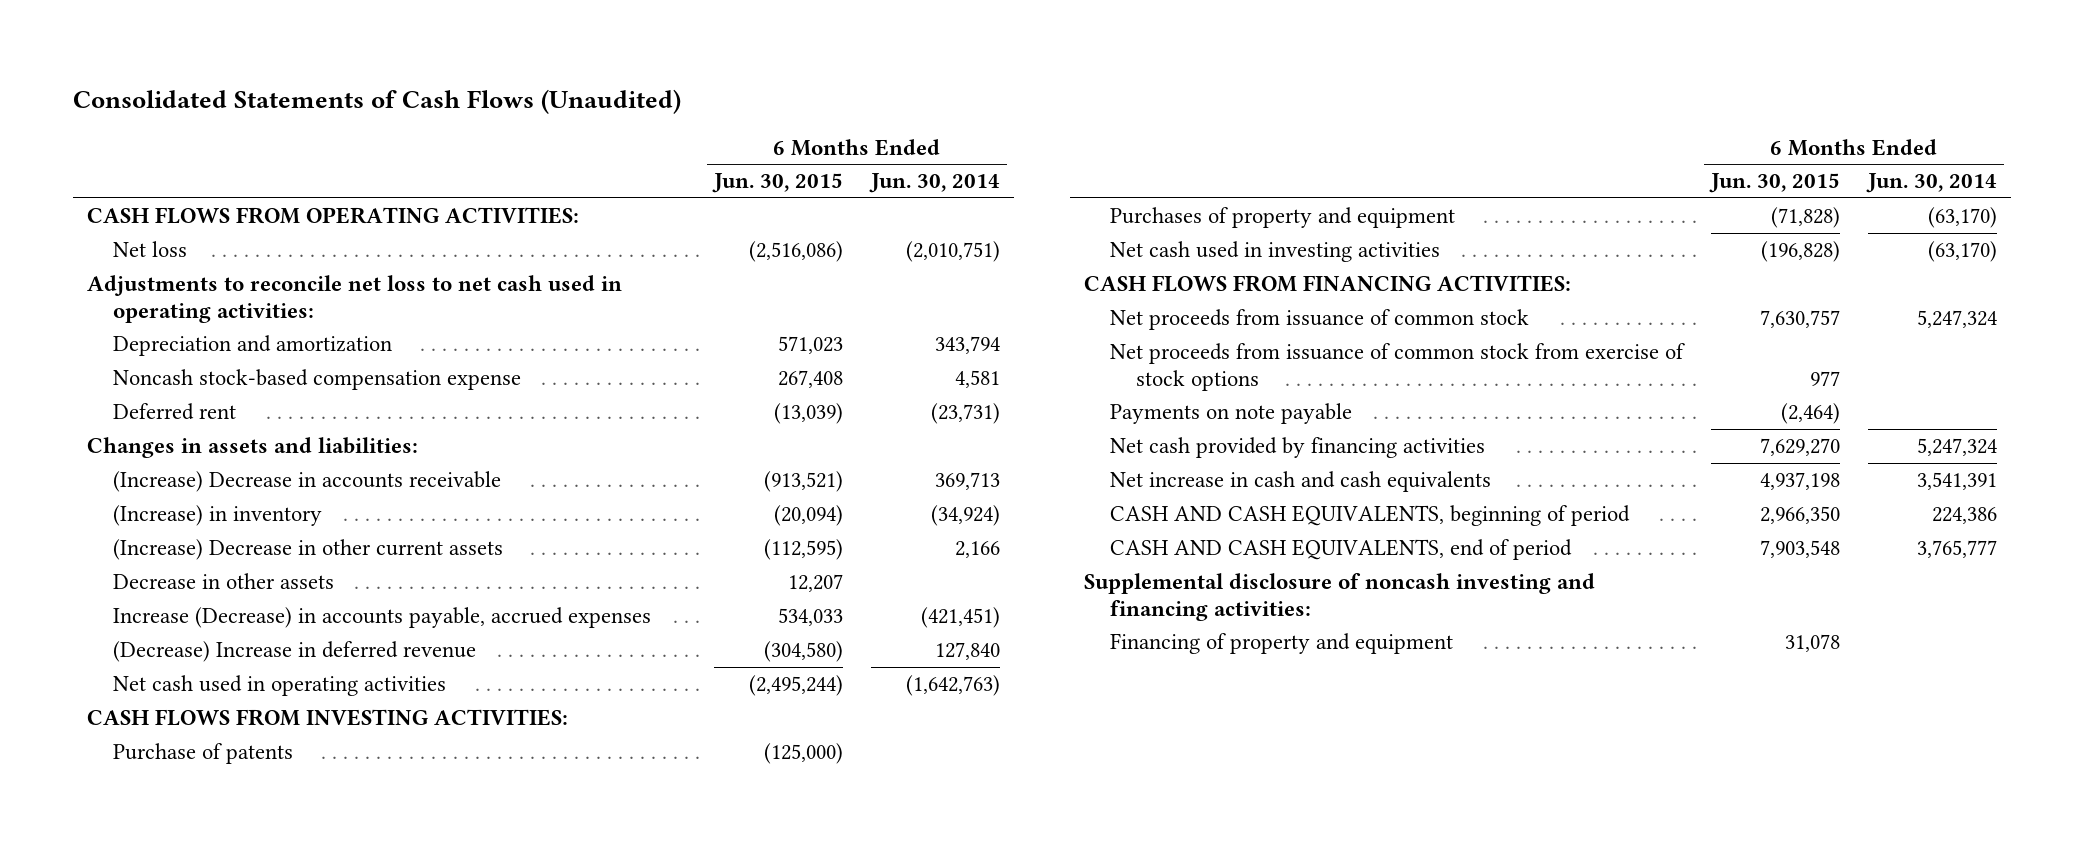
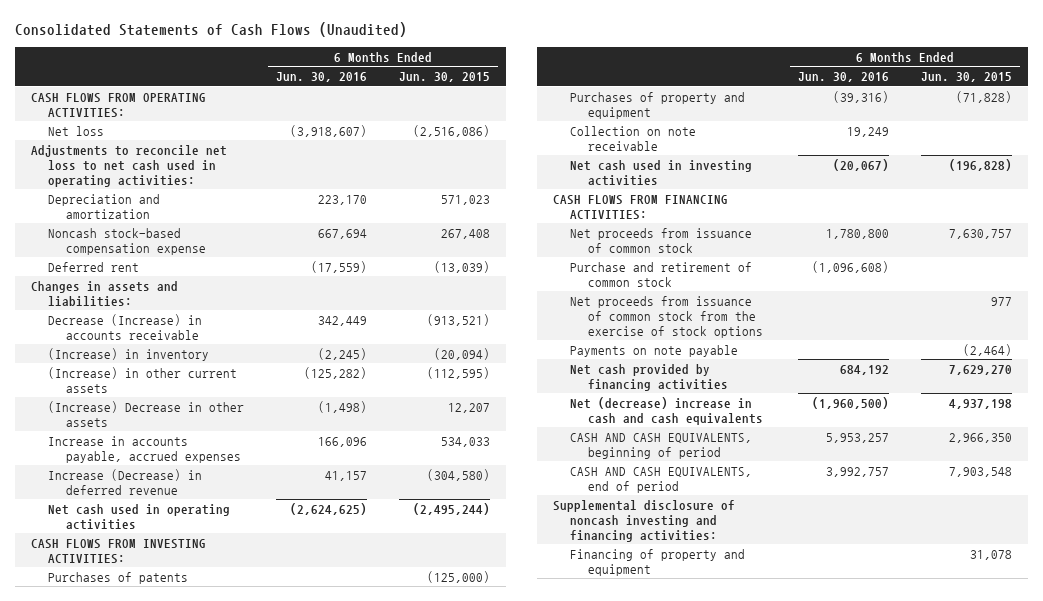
- | 6 Months Ended Jun. 30, 2015 | 6 Months Ended Jun. 30, 2014
+ | 6 Months Ended Jun. 30, 2016 | 6 Months Ended Jun. 30, 2015
- (Increase) Decrease in accounts receivable | (913,521) | 369,713
+ Decrease (Increase) in accounts receivable | 342,449 | (913,521)
- (Increase) Decrease in other current assets | (112,595) | 2,166
- Decrease in other assets | 12,207 |
- Increase (Decrease) in accounts payable, accrued expenses | 534,033 | (421,451)
- (Decrease) Increase in deferred revenue | (304,580) | 127,840
+ (Increase) in other current assets | (125,282) | (112,595)
+ (Increase) Decrease in other assets | (1,498) | 12,207
+ Increase in accounts payable, accrued expenses | 166,096 | 534,033
+ Increase (Decrease) in deferred revenue | 41,157 | (304,580)
- Purchase of patents | (125,000) |
+ Purchases of patents | | (125,000)
+ Collection on note receivable | 19,249 |
- Net proceeds from issuance of common stock from exercise of stock options | 977 |
+ Purchase and retirement of common stock | (1,096,608) |
+ Net proceeds from issuance of common stock from the exercise of stock options | | 977
- Net increase in cash and cash equivalents | 4,937,198 | 3,541,391
+ Net (decrease) increase in cash and cash equivalents | (1,960,500) | 4,937,198

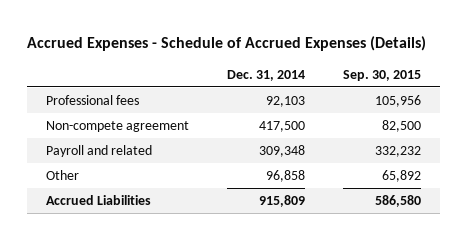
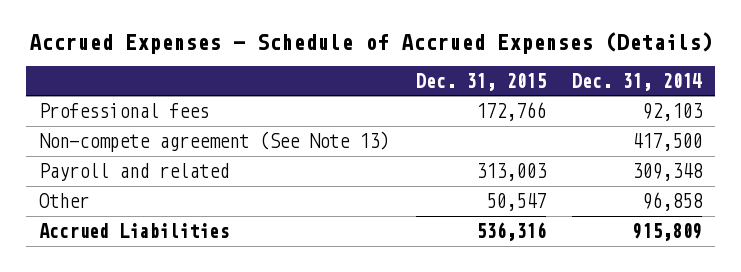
- | Dec. 31, 2014 | Sep. 30, 2015
+ | Dec. 31, 2015 | Dec. 31, 2014
- Non-compete agreement | 417,500 | 82,500
+ Non-compete agreement (See Note 13) | | 417,500

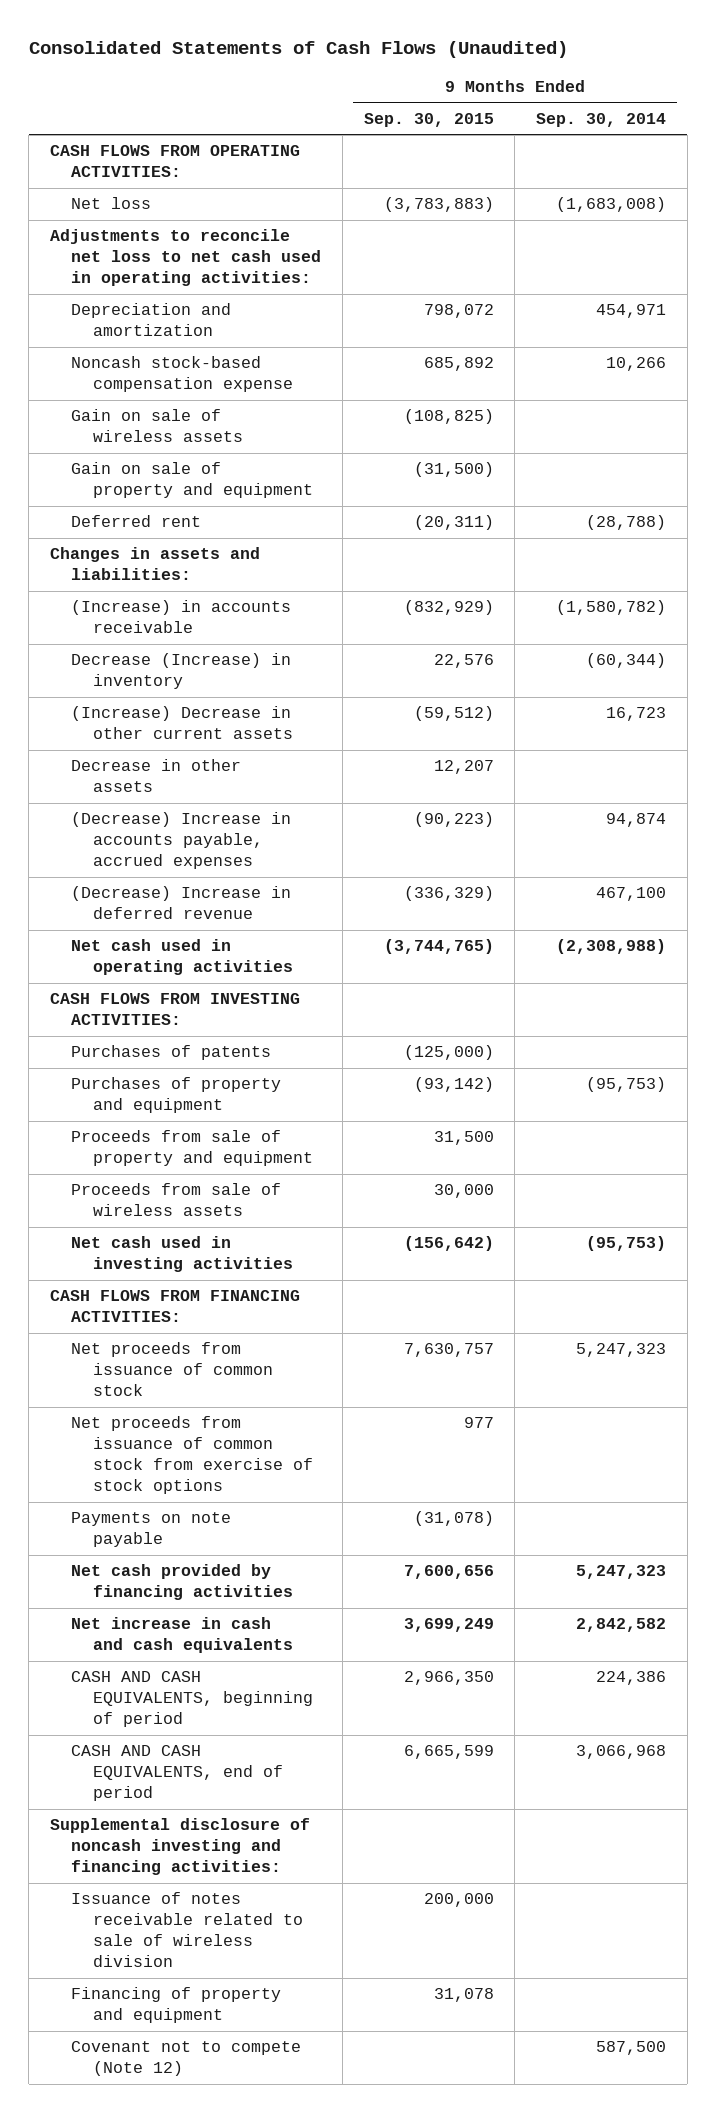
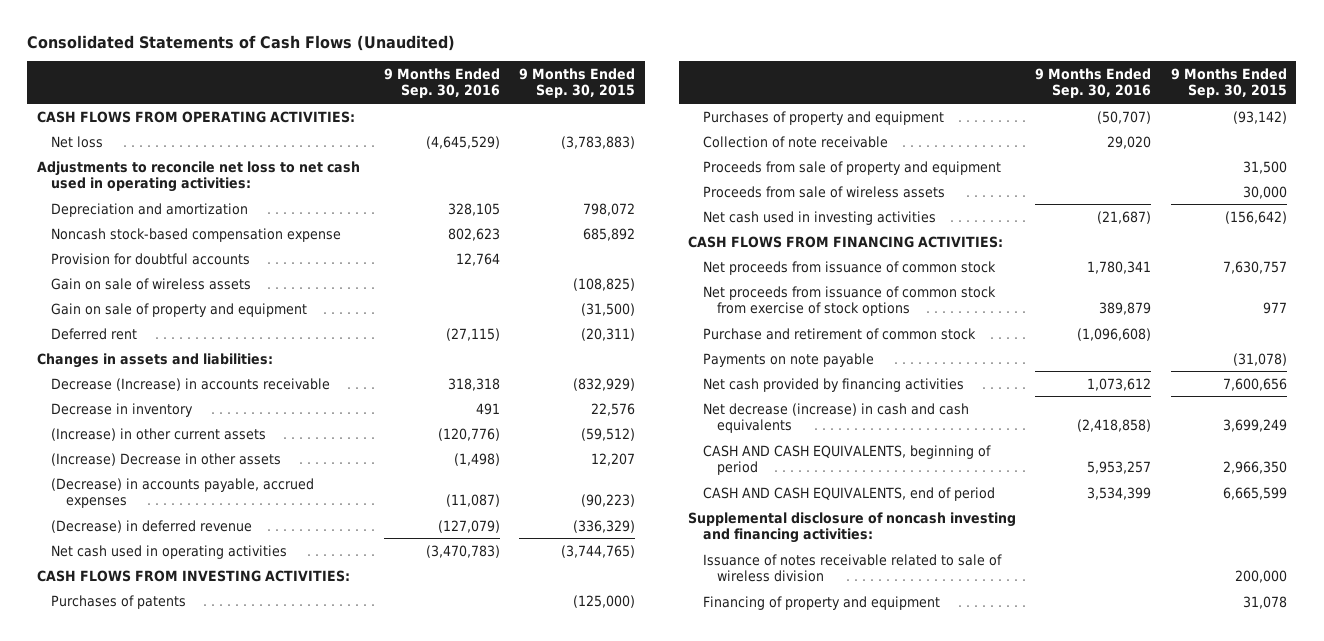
- | 9 Months Ended Sep. 30, 2015 | 9 Months Ended Sep. 30, 2014
+ | 9 Months Ended Sep. 30, 2016 | 9 Months Ended Sep. 30, 2015
+ Provision for doubtful accounts | 12,764 |
- (Increase) in accounts receivable | (832,929) | (1,580,782)
- Decrease (Increase) in inventory | 22,576 | (60,344)
- (Increase) Decrease in other current assets | (59,512) | 16,723
- Decrease in other assets | 12,207 |
- (Decrease) Increase in accounts payable, accrued expenses | (90,223) | 94,874
- (Decrease) Increase in deferred revenue | (336,329) | 467,100
+ Decrease (Increase) in accounts receivable | 318,318 | (832,929)
+ Decrease in inventory | 491 | 22,576
+ (Increase) in other current assets | (120,776) | (59,512)
+ (Increase) Decrease in other assets | (1,498) | 12,207
+ (Decrease) in accounts payable, accrued expenses | (11,087) | (90,223)
+ (Decrease) in deferred revenue | (127,079) | (336,329)
+ Collection of note receivable | 29,020 |
+ Purchase and retirement of common stock | (1,096,608) |
- Net increase in cash and cash equivalents | 3,699,249 | 2,842,582
+ Net decrease (increase) in cash and cash equivalents | (2,418,858) | 3,699,249
- Covenant not to compete (Note 12) | | 587,500

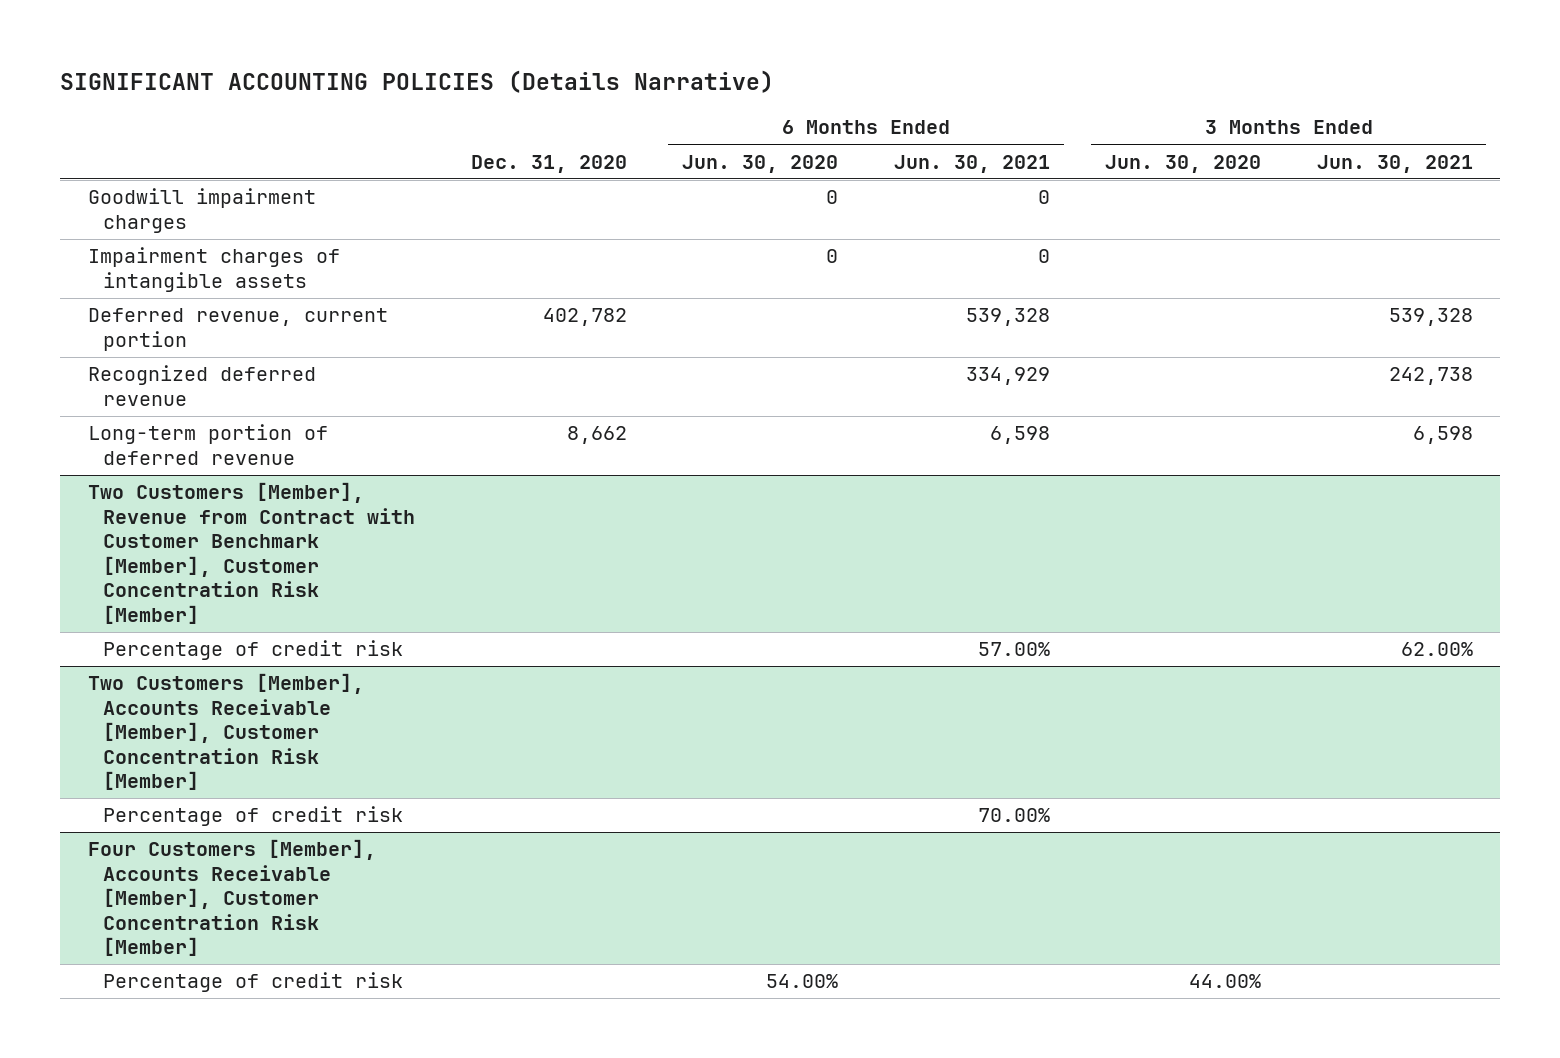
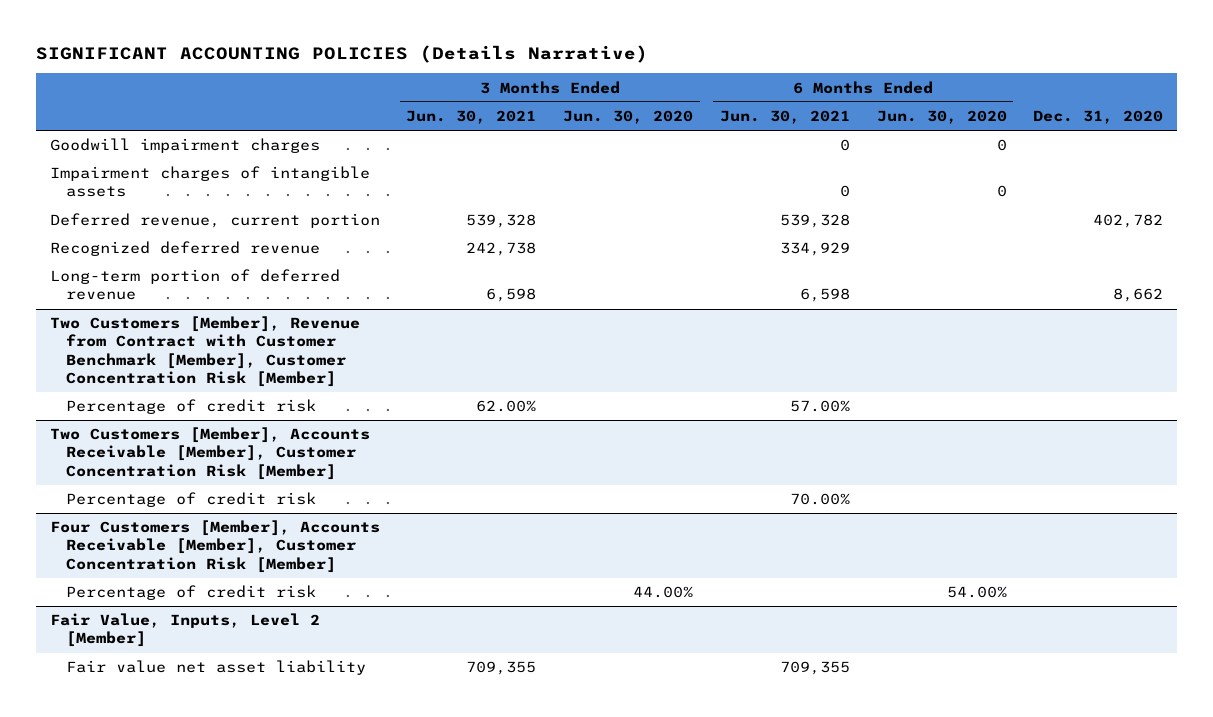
- | Dec. 31, 2020 | 6 Months Ended Jun. 30, 2020 | 6 Months Ended Jun. 30, 2021 | 3 Months Ended Jun. 30, 2020 | 3 Months Ended Jun. 30, 2021
+ | 3 Months Ended Jun. 30, 2021 | 3 Months Ended Jun. 30, 2020 | 6 Months Ended Jun. 30, 2021 | 6 Months Ended Jun. 30, 2020 | Dec. 31, 2020
+ Fair Value, Inputs, Level 2 [Member]
+ Fair value net asset liability | 709,355 | | 709,355 | |

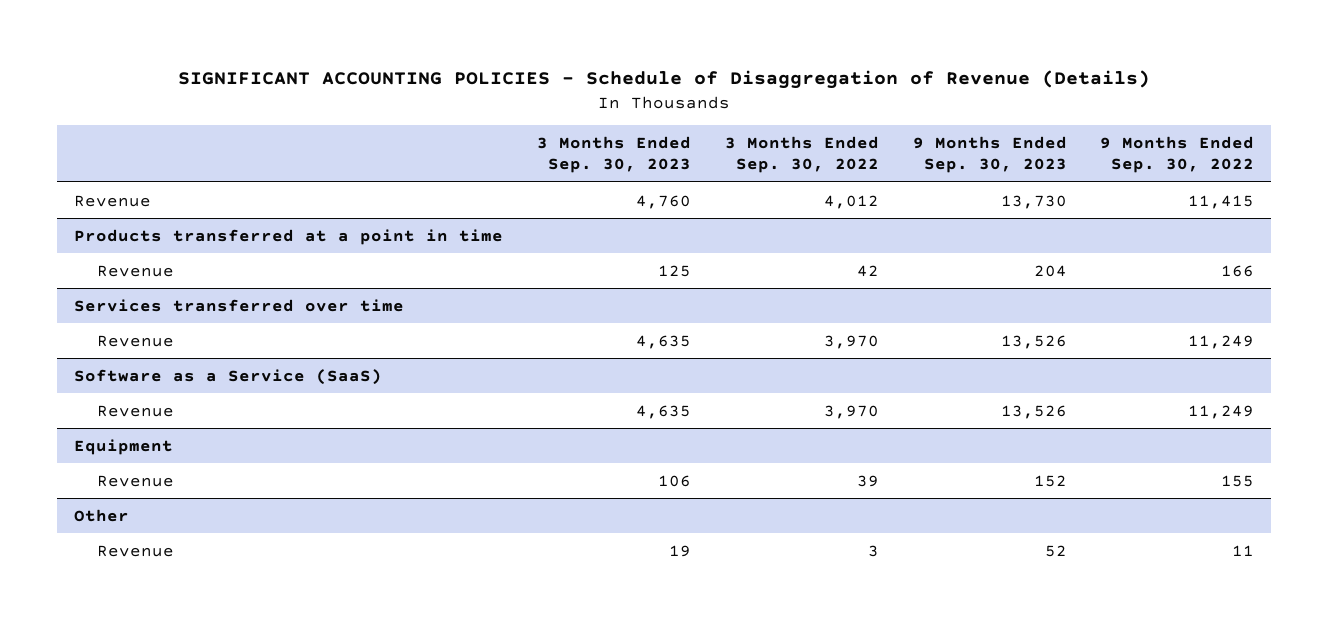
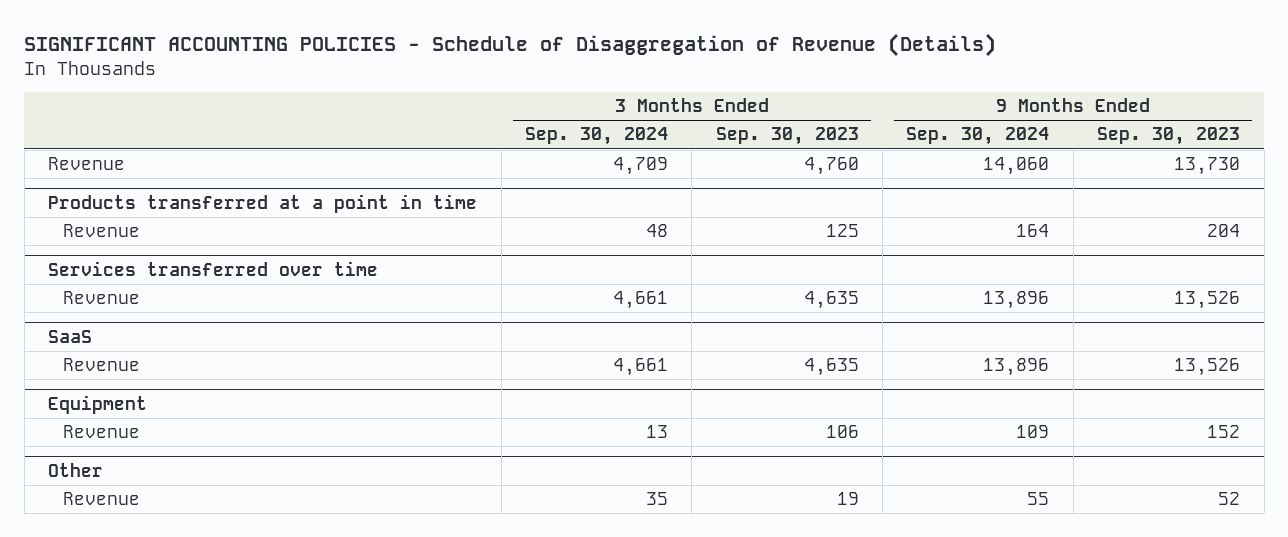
- | 3 Months Ended Sep. 30, 2023 | 3 Months Ended Sep. 30, 2022 | 9 Months Ended Sep. 30, 2023 | 9 Months Ended Sep. 30, 2022
+ | 3 Months Ended Sep. 30, 2024 | 3 Months Ended Sep. 30, 2023 | 9 Months Ended Sep. 30, 2024 | 9 Months Ended Sep. 30, 2023
- Software as a Service (SaaS)
+ SaaS

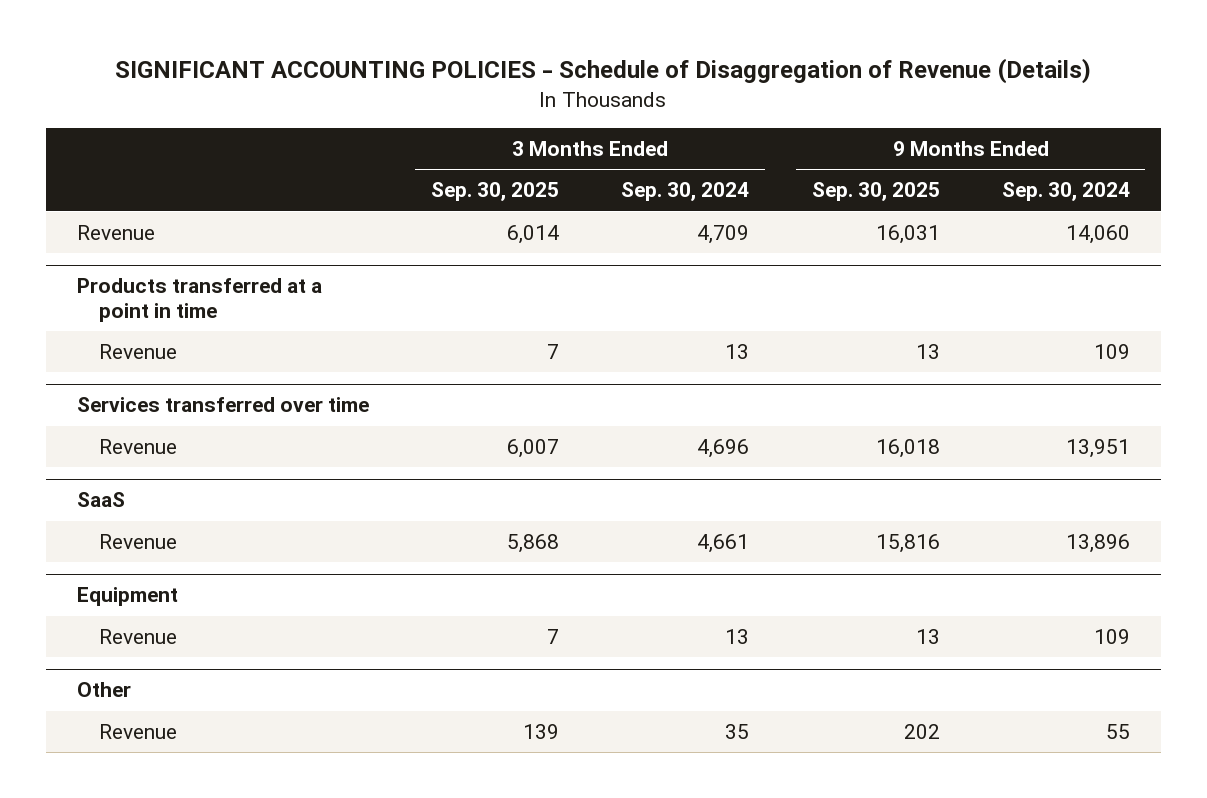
- | 3 Months Ended Sep. 30, 2024 | 3 Months Ended Sep. 30, 2023 | 9 Months Ended Sep. 30, 2024 | 9 Months Ended Sep. 30, 2023
+ | 3 Months Ended Sep. 30, 2025 | 3 Months Ended Sep. 30, 2024 | 9 Months Ended Sep. 30, 2025 | 9 Months Ended Sep. 30, 2024
@ Products transferred at a point in time
- Revenue | 48 | 125 | 164 | 204
+ Revenue | 7 | 13 | 13 | 109
@ Services transferred over time
- Revenue | 4,661 | 4,635 | 13,896 | 13,526
+ Revenue | 6,007 | 4,696 | 16,018 | 13,951

